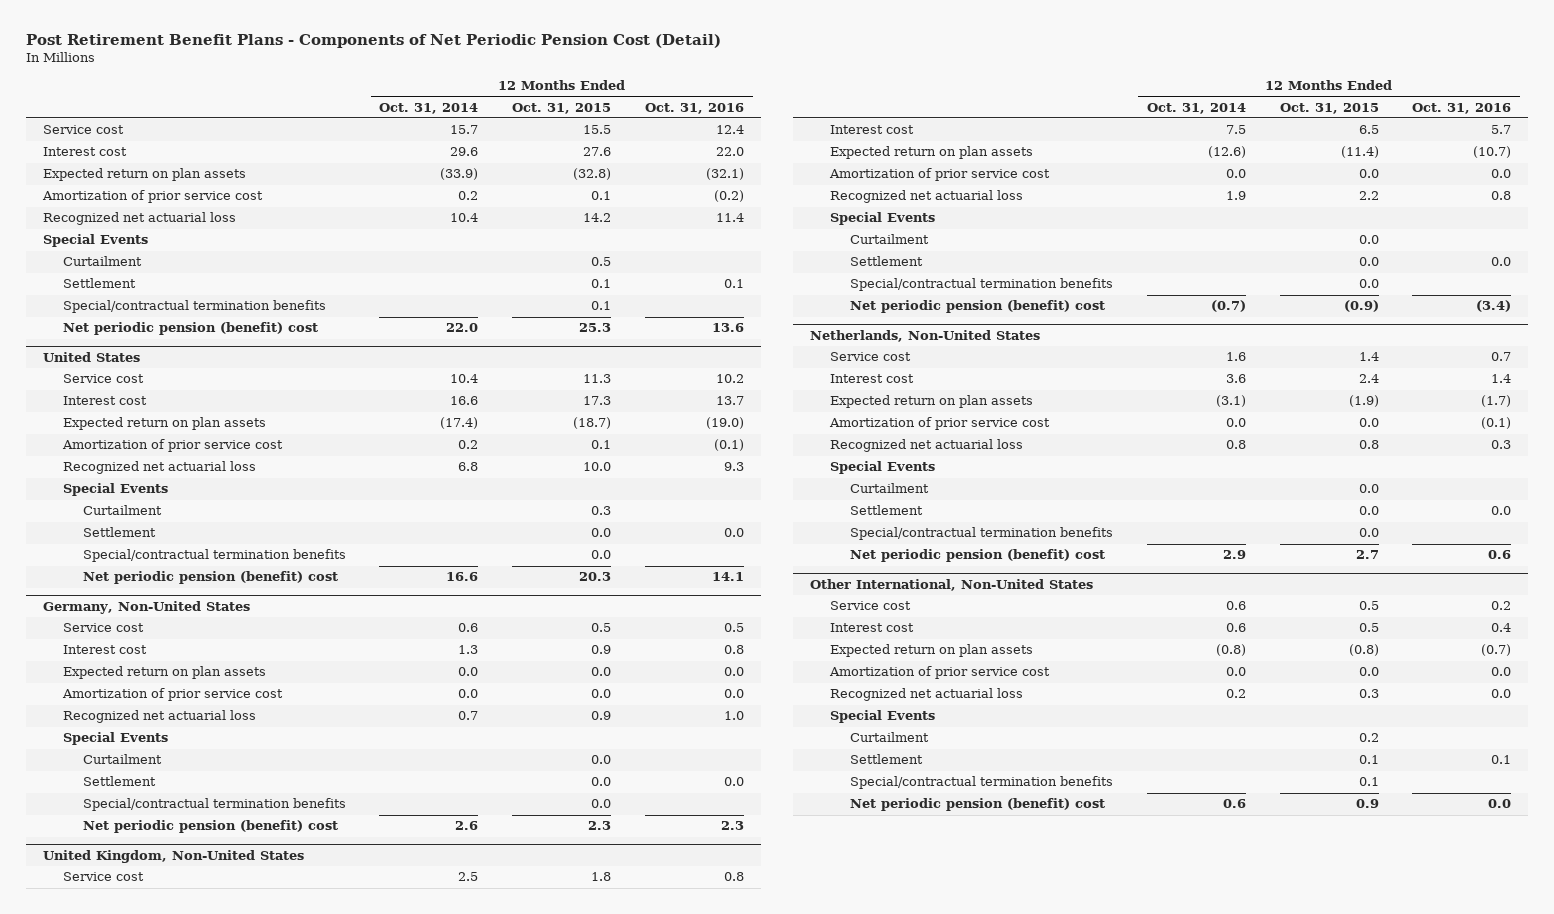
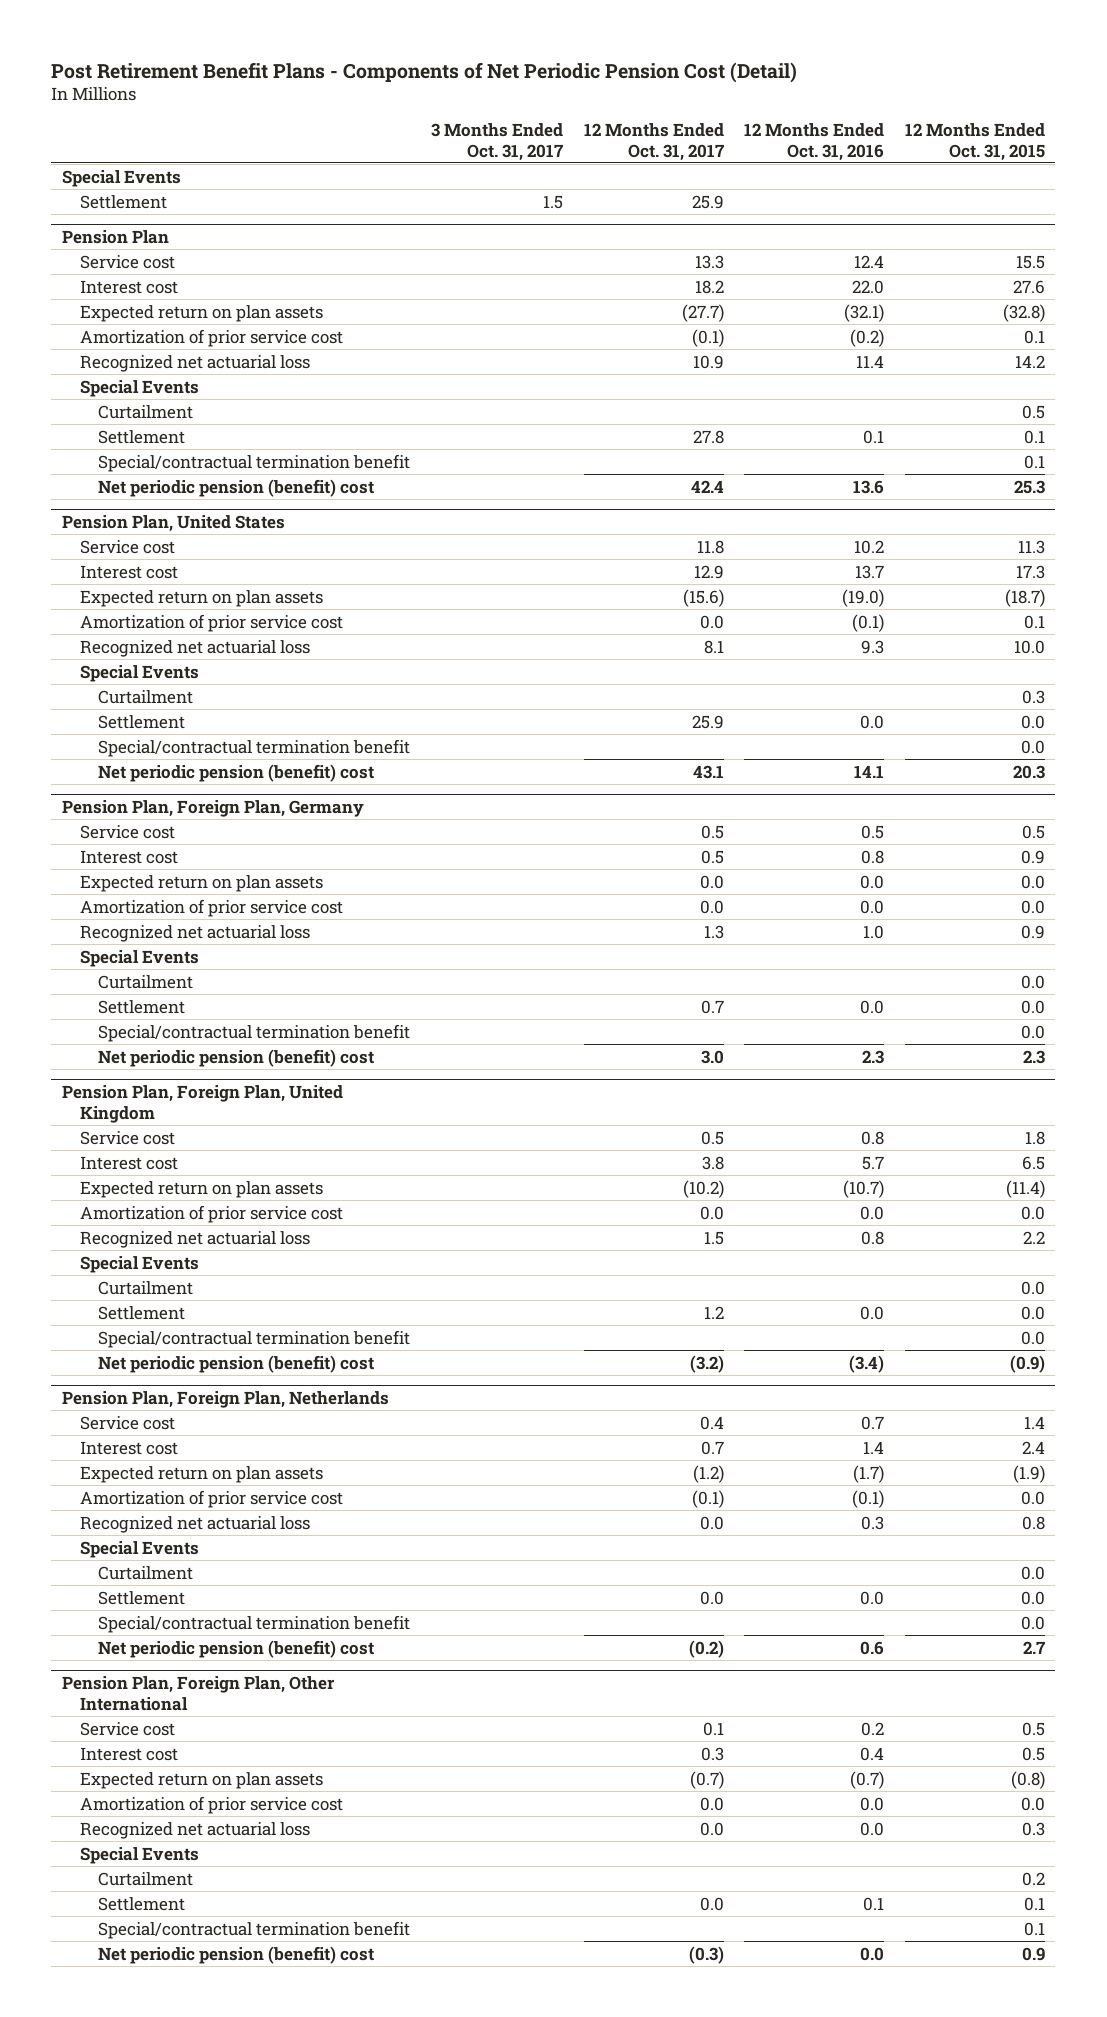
- | 12 Months Ended Oct. 31, 2014 | 12 Months Ended Oct. 31, 2015 | 12 Months Ended Oct. 31, 2016
+ | 3 Months Ended Oct. 31, 2017 | 12 Months Ended Oct. 31, 2017 | 12 Months Ended Oct. 31, 2016 | 12 Months Ended Oct. 31, 2015
+ Special Events
+ Settlement | 1.5 | 25.9 | |
+ Pension Plan
- Special/contractual termination benefits | | 0.1 |
+ Special/contractual termination benefit | | | | 0.1
- United States
+ Pension Plan, United States
- Special/contractual termination benefits | | 0.0 |
+ Special/contractual termination benefit | | | | 0.0
- Germany, Non-United States
+ Pension Plan, Foreign Plan, Germany
- Special/contractual termination benefits | | 0.0 |
+ Special/contractual termination benefit | | | | 0.0
- United Kingdom, Non-United States
+ Pension Plan, Foreign Plan, United Kingdom
- Special/contractual termination benefits | | 0.0 |
+ Special/contractual termination benefit | | | | 0.0
- Netherlands, Non-United States
+ Pension Plan, Foreign Plan, Netherlands
- Special/contractual termination benefits | | 0.0 |
+ Special/contractual termination benefit | | | | 0.0
- Other International, Non-United States
+ Pension Plan, Foreign Plan, Other International
- Special/contractual termination benefits | | 0.1 |
+ Special/contractual termination benefit | | | | 0.1

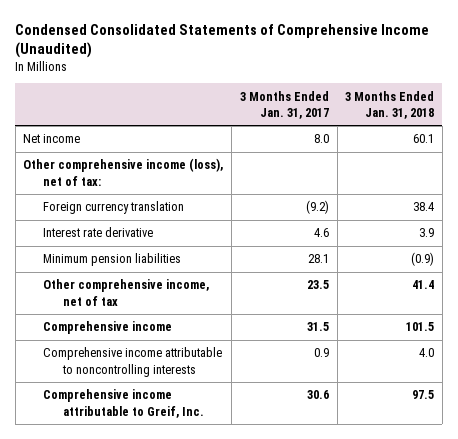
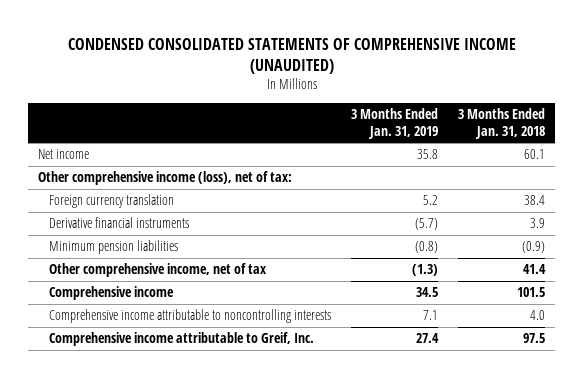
- Condensed Consolidated Statements of Comprehensive Income (Unaudited)
+ CONDENSED CONSOLIDATED STATEMENTS OF COMPREHENSIVE INCOME (UNAUDITED)
- | 3 Months Ended Jan. 31, 2017 | 3 Months Ended Jan. 31, 2018
+ | 3 Months Ended Jan. 31, 2019 | 3 Months Ended Jan. 31, 2018
- Interest rate derivative | 4.6 | 3.9
+ Derivative financial instruments | (5.7) | 3.9

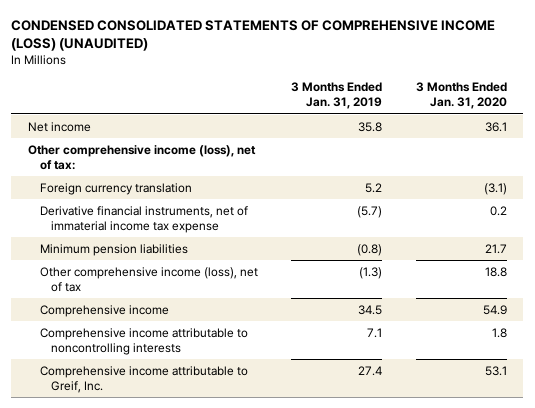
- CONDENSED CONSOLIDATED STATEMENTS OF COMPREHENSIVE INCOME (UNAUDITED)
+ CONDENSED CONSOLIDATED STATEMENTS OF COMPREHENSIVE INCOME (LOSS) (UNAUDITED)
- | 3 Months Ended Jan. 31, 2019 | 3 Months Ended Jan. 31, 2018
+ | 3 Months Ended Jan. 31, 2019 | 3 Months Ended Jan. 31, 2020
- Derivative financial instruments | (5.7) | 3.9
+ Derivative financial instruments, net of immaterial income tax expense | (5.7) | 0.2
- Other comprehensive income, net of tax | (1.3) | 41.4
+ Other comprehensive income (loss), net of tax | (1.3) | 18.8

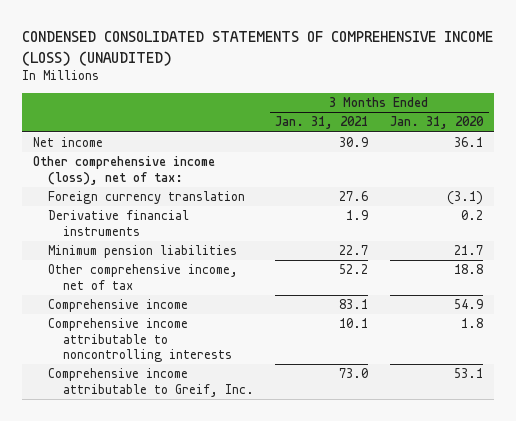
- | 3 Months Ended Jan. 31, 2019 | 3 Months Ended Jan. 31, 2020
+ | 3 Months Ended Jan. 31, 2021 | 3 Months Ended Jan. 31, 2020
- Derivative financial instruments, net of immaterial income tax expense | (5.7) | 0.2
+ Derivative financial instruments | 1.9 | 0.2
- Other comprehensive income (loss), net of tax | (1.3) | 18.8
+ Other comprehensive income, net of tax | 52.2 | 18.8

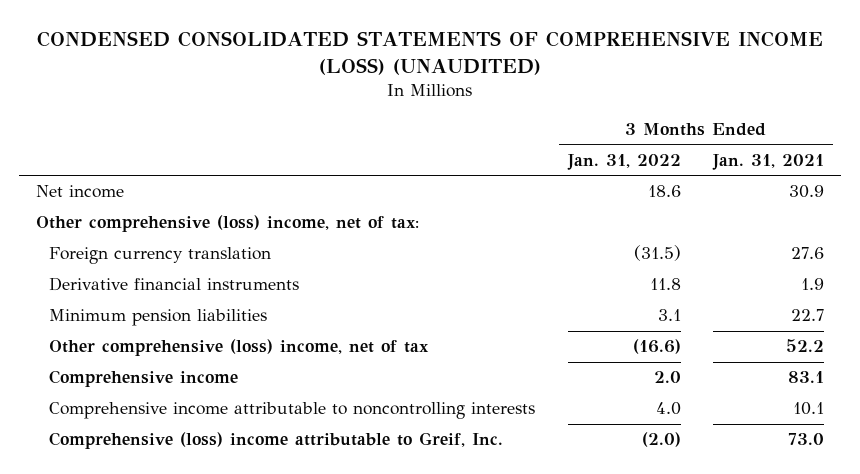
- | 3 Months Ended Jan. 31, 2021 | 3 Months Ended Jan. 31, 2020
+ | 3 Months Ended Jan. 31, 2022 | 3 Months Ended Jan. 31, 2021
- Other comprehensive income (loss), net of tax:
+ Other comprehensive (loss) income, net of tax:
- Other comprehensive income, net of tax | 52.2 | 18.8
+ Other comprehensive (loss) income, net of tax | (16.6) | 52.2
- Comprehensive income attributable to Greif, Inc. | 73.0 | 53.1
+ Comprehensive (loss) income attributable to Greif, Inc. | (2.0) | 73.0

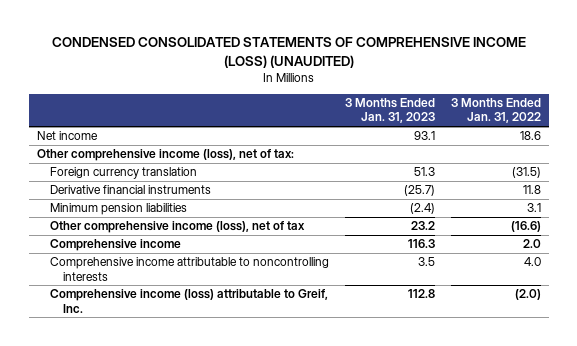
- | 3 Months Ended Jan. 31, 2022 | 3 Months Ended Jan. 31, 2021
+ | 3 Months Ended Jan. 31, 2023 | 3 Months Ended Jan. 31, 2022
- Other comprehensive (loss) income, net of tax:
+ Other comprehensive income (loss), net of tax:
- Other comprehensive (loss) income, net of tax | (16.6) | 52.2
+ Other comprehensive income (loss), net of tax | 23.2 | (16.6)
- Comprehensive (loss) income attributable to Greif, Inc. | (2.0) | 73.0
+ Comprehensive income (loss) attributable to Greif, Inc. | 112.8 | (2.0)

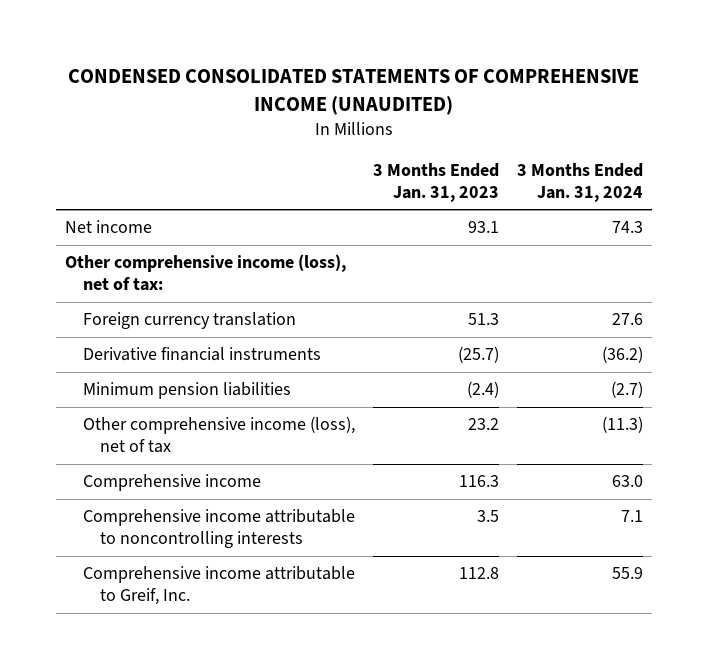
- CONDENSED CONSOLIDATED STATEMENTS OF COMPREHENSIVE INCOME (LOSS) (UNAUDITED)
+ CONDENSED CONSOLIDATED STATEMENTS OF COMPREHENSIVE INCOME (UNAUDITED)
- | 3 Months Ended Jan. 31, 2023 | 3 Months Ended Jan. 31, 2022
+ | 3 Months Ended Jan. 31, 2023 | 3 Months Ended Jan. 31, 2024
- Comprehensive income (loss) attributable to Greif, Inc. | 112.8 | (2.0)
+ Comprehensive income attributable to Greif, Inc. | 112.8 | 55.9

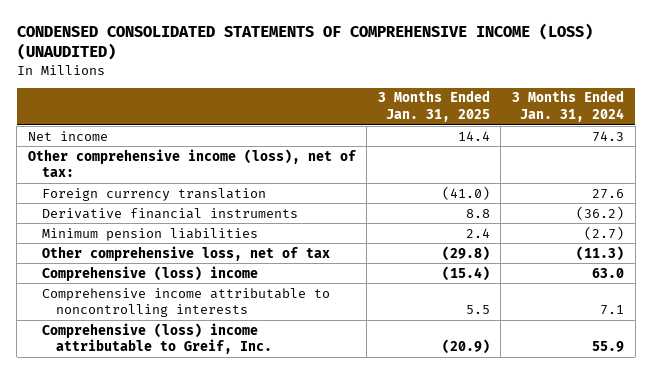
- CONDENSED CONSOLIDATED STATEMENTS OF COMPREHENSIVE INCOME (UNAUDITED)
+ CONDENSED CONSOLIDATED STATEMENTS OF COMPREHENSIVE INCOME (LOSS) (UNAUDITED)
- | 3 Months Ended Jan. 31, 2023 | 3 Months Ended Jan. 31, 2024
+ | 3 Months Ended Jan. 31, 2025 | 3 Months Ended Jan. 31, 2024
- Other comprehensive income (loss), net of tax | 23.2 | (11.3)
- Comprehensive income | 116.3 | 63.0
+ Other comprehensive loss, net of tax | (29.8) | (11.3)
+ Comprehensive (loss) income | (15.4) | 63.0
- Comprehensive income attributable to Greif, Inc. | 112.8 | 55.9
+ Comprehensive (loss) income attributable to Greif, Inc. | (20.9) | 55.9

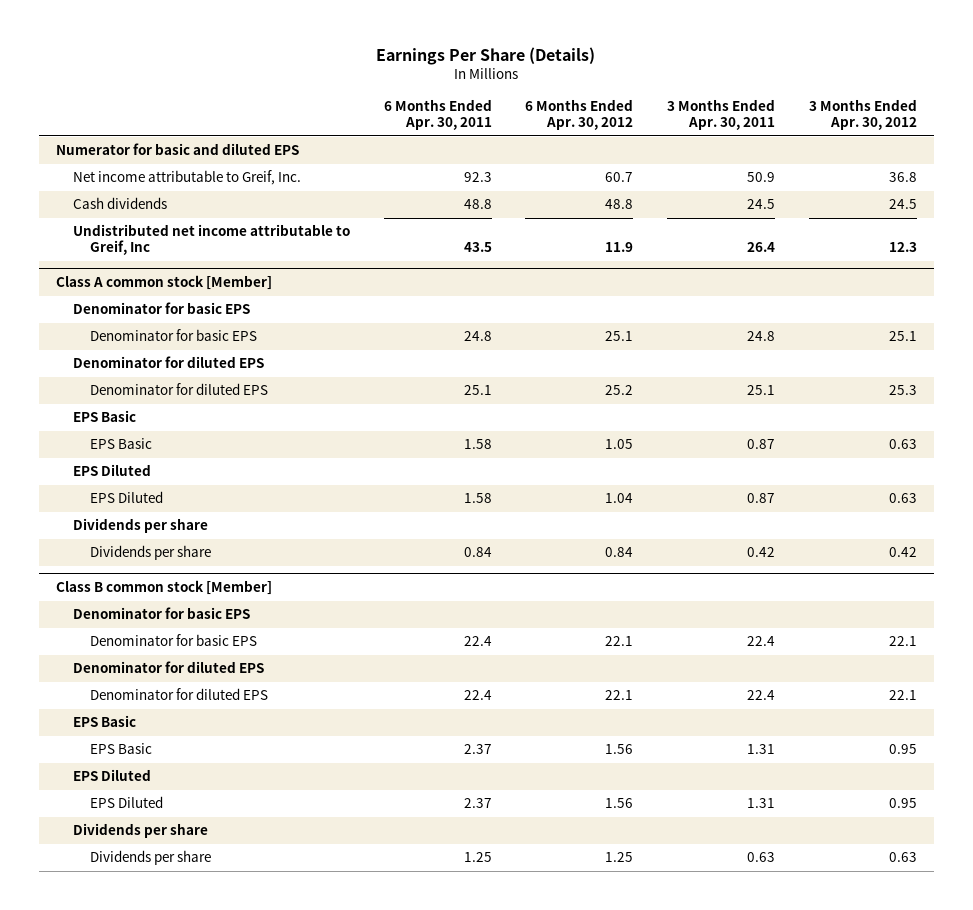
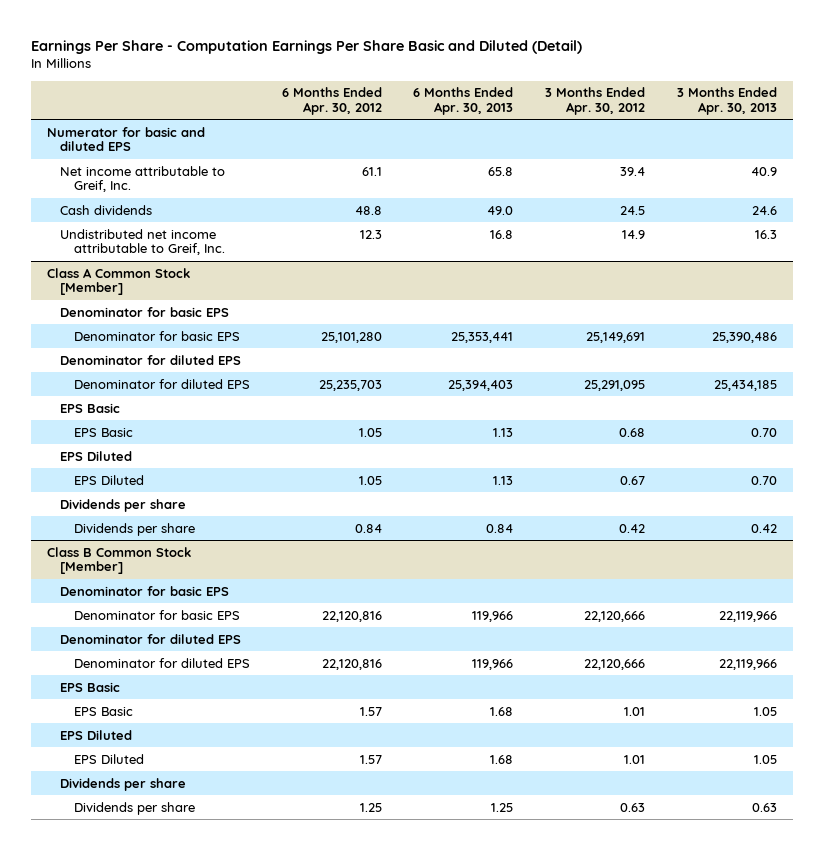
- Earnings Per Share (Details)
+ Earnings Per Share - Computation Earnings Per Share Basic and Diluted (Detail)
- | 6 Months Ended Apr. 30, 2011 | 6 Months Ended Apr. 30, 2012 | 3 Months Ended Apr. 30, 2011 | 3 Months Ended Apr. 30, 2012
+ | 6 Months Ended Apr. 30, 2012 | 6 Months Ended Apr. 30, 2013 | 3 Months Ended Apr. 30, 2012 | 3 Months Ended Apr. 30, 2013
- Net income attributable to Greif, Inc. | 92.3 | 60.7 | 50.9 | 36.8
+ Net income attributable to Greif, Inc. | 61.1 | 65.8 | 39.4 | 40.9
- Undistributed net income attributable to Greif, Inc | 43.5 | 11.9 | 26.4 | 12.3
- Class A common stock [Member]
+ Undistributed net income attributable to Greif, Inc. | 12.3 | 16.8 | 14.9 | 16.3
+ Class A Common Stock [Member]
- Denominator for basic EPS | 24.8 | 25.1 | 24.8 | 25.1
+ Denominator for basic EPS | 25,101,280 | 25,353,441 | 25,149,691 | 25,390,486
- Denominator for diluted EPS | 25.1 | 25.2 | 25.1 | 25.3
+ Denominator for diluted EPS | 25,235,703 | 25,394,403 | 25,291,095 | 25,434,185
- EPS Basic | 1.58 | 1.05 | 0.87 | 0.63
+ EPS Basic | 1.05 | 1.13 | 0.68 | 0.70
- EPS Diluted | 1.58 | 1.04 | 0.87 | 0.63
+ EPS Diluted | 1.05 | 1.13 | 0.67 | 0.70
- Class B common stock [Member]
+ Class B Common Stock [Member]
- Denominator for basic EPS | 22.4 | 22.1 | 22.4 | 22.1
+ Denominator for basic EPS | 22,120,816 | 119,966 | 22,120,666 | 22,119,966
- Denominator for diluted EPS | 22.4 | 22.1 | 22.4 | 22.1
+ Denominator for diluted EPS | 22,120,816 | 119,966 | 22,120,666 | 22,119,966
- EPS Basic | 2.37 | 1.56 | 1.31 | 0.95
+ EPS Basic | 1.57 | 1.68 | 1.01 | 1.05
- EPS Diluted | 2.37 | 1.56 | 1.31 | 0.95
+ EPS Diluted | 1.57 | 1.68 | 1.01 | 1.05

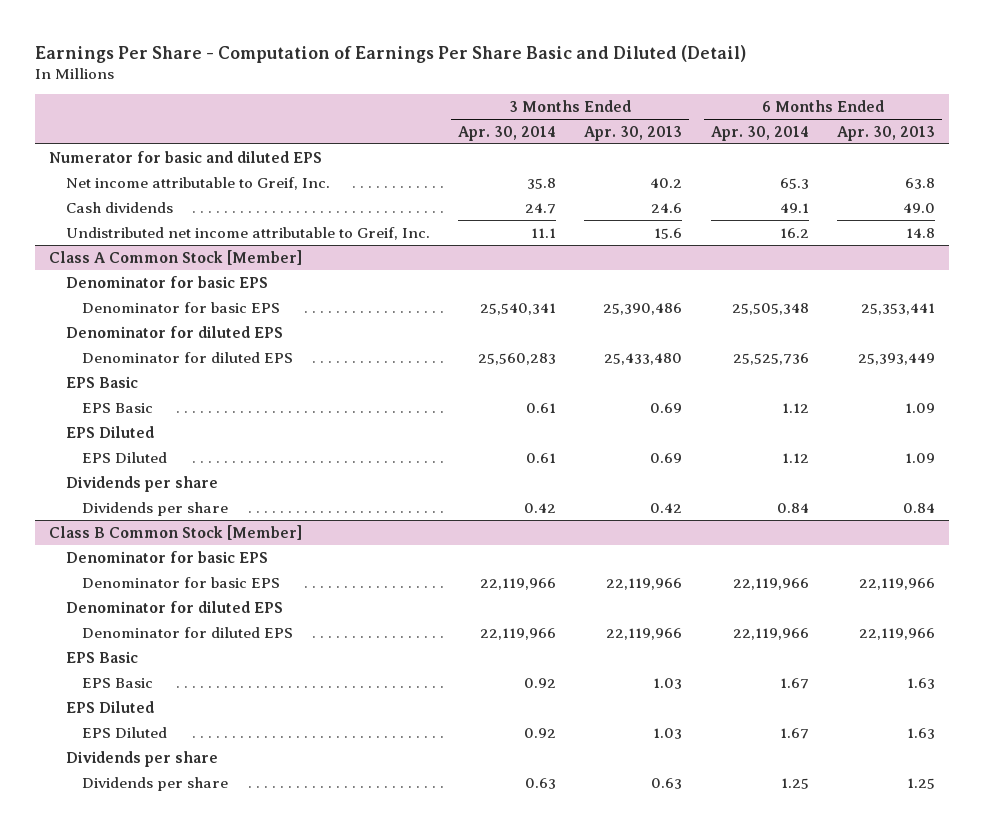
- Earnings Per Share - Computation Earnings Per Share Basic and Diluted (Detail)
+ Earnings Per Share - Computation of Earnings Per Share Basic and Diluted (Detail)
- | 6 Months Ended Apr. 30, 2012 | 6 Months Ended Apr. 30, 2013 | 3 Months Ended Apr. 30, 2012 | 3 Months Ended Apr. 30, 2013
+ | 3 Months Ended Apr. 30, 2014 | 3 Months Ended Apr. 30, 2013 | 6 Months Ended Apr. 30, 2014 | 6 Months Ended Apr. 30, 2013
- Net income attributable to Greif, Inc. | 61.1 | 65.8 | 39.4 | 40.9
+ Net income attributable to Greif, Inc. | 35.8 | 40.2 | 65.3 | 63.8
- Undistributed net income attributable to Greif, Inc. | 12.3 | 16.8 | 14.9 | 16.3
+ Undistributed net income attributable to Greif, Inc. | 11.1 | 15.6 | 16.2 | 14.8
@ Class A Common Stock [Member]
- Denominator for diluted EPS | 25,235,703 | 25,394,403 | 25,291,095 | 25,434,185
+ Denominator for diluted EPS | 25,560,283 | 25,433,480 | 25,525,736 | 25,393,449
- EPS Basic | 1.05 | 1.13 | 0.68 | 0.70
+ EPS Basic | 0.61 | 0.69 | 1.12 | 1.09
- EPS Diluted | 1.05 | 1.13 | 0.67 | 0.70
+ EPS Diluted | 0.61 | 0.69 | 1.12 | 1.09
@ Class B Common Stock [Member]
- Denominator for basic EPS | 22,120,816 | 119,966 | 22,120,666 | 22,119,966
+ Denominator for basic EPS | 22,119,966 | 22,119,966 | 22,119,966 | 22,119,966
- Denominator for diluted EPS | 22,120,816 | 119,966 | 22,120,666 | 22,119,966
+ Denominator for diluted EPS | 22,119,966 | 22,119,966 | 22,119,966 | 22,119,966
- EPS Basic | 1.57 | 1.68 | 1.01 | 1.05
+ EPS Basic | 0.92 | 1.03 | 1.67 | 1.63
- EPS Diluted | 1.57 | 1.68 | 1.01 | 1.05
+ EPS Diluted | 0.92 | 1.03 | 1.67 | 1.63

